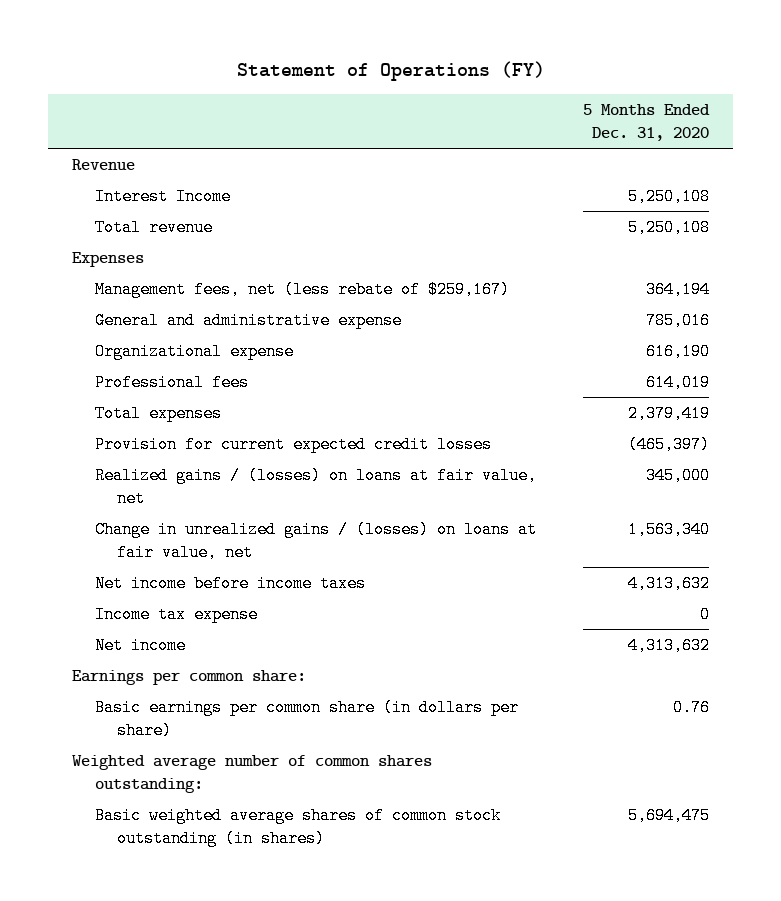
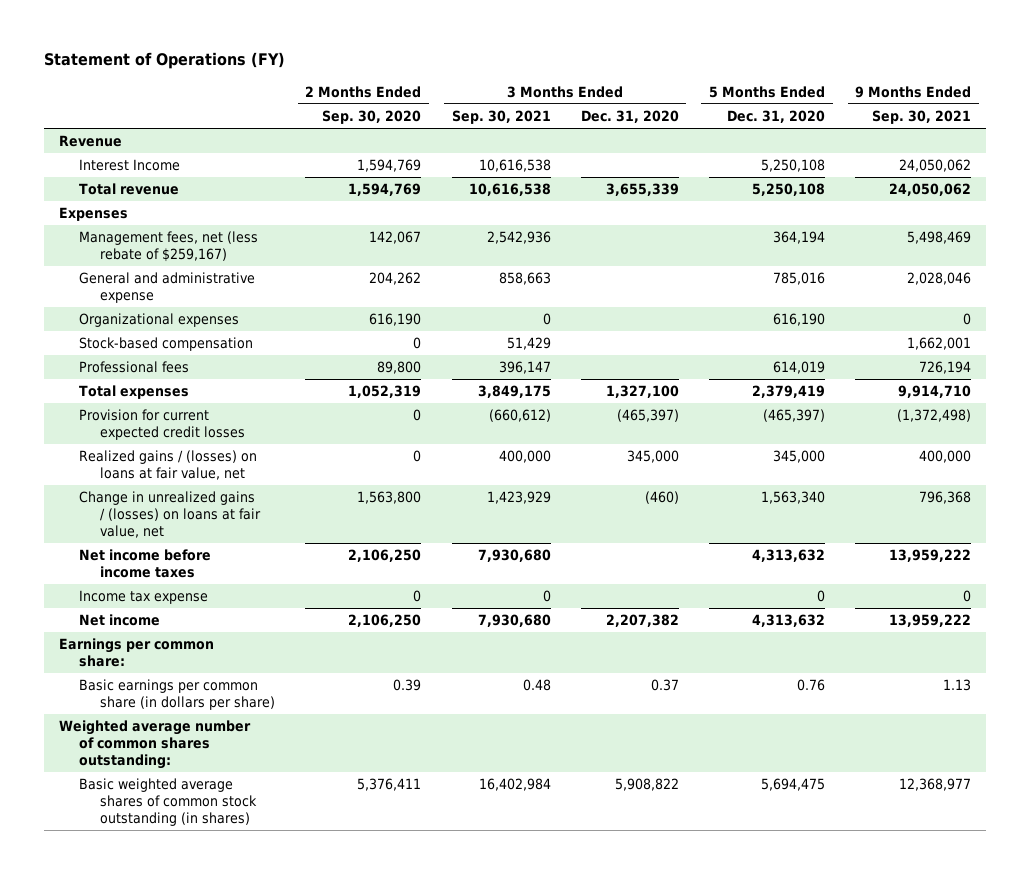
- | 5 Months Ended Dec. 31, 2020
+ | 2 Months Ended Sep. 30, 2020 | 3 Months Ended Sep. 30, 2021 | 3 Months Ended Dec. 31, 2020 | 5 Months Ended Dec. 31, 2020 | 9 Months Ended Sep. 30, 2021
- Organizational expense | 616,190
+ Organizational expenses | 616,190 | 0 | | 616,190 | 0
+ Stock-based compensation | 0 | 51,429 | | | 1,662,001

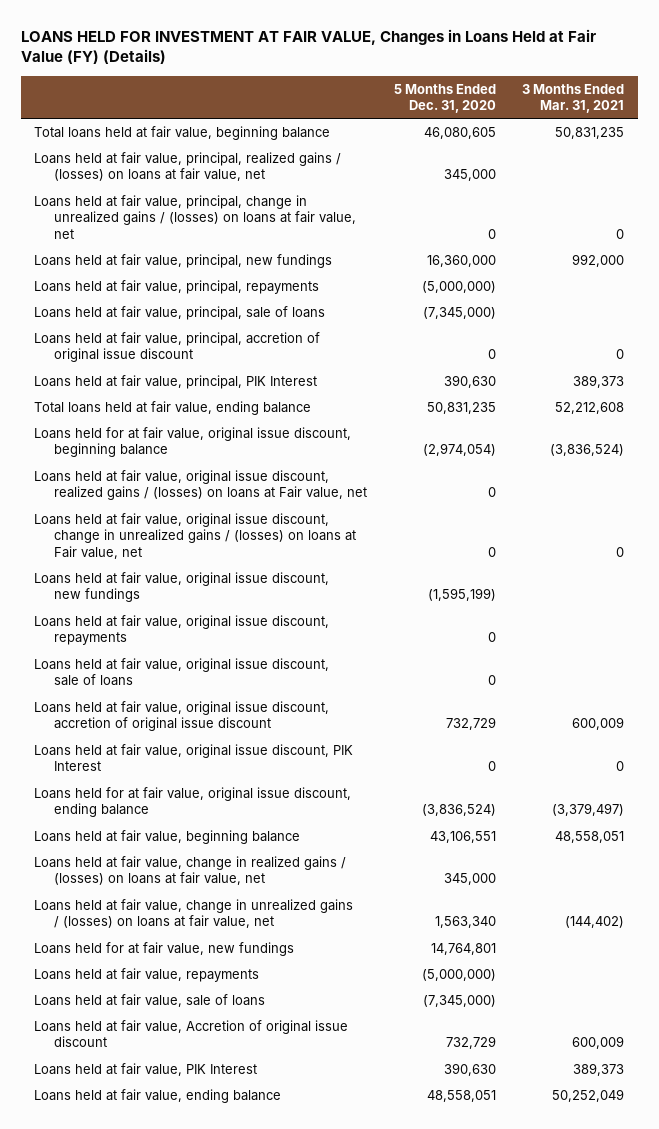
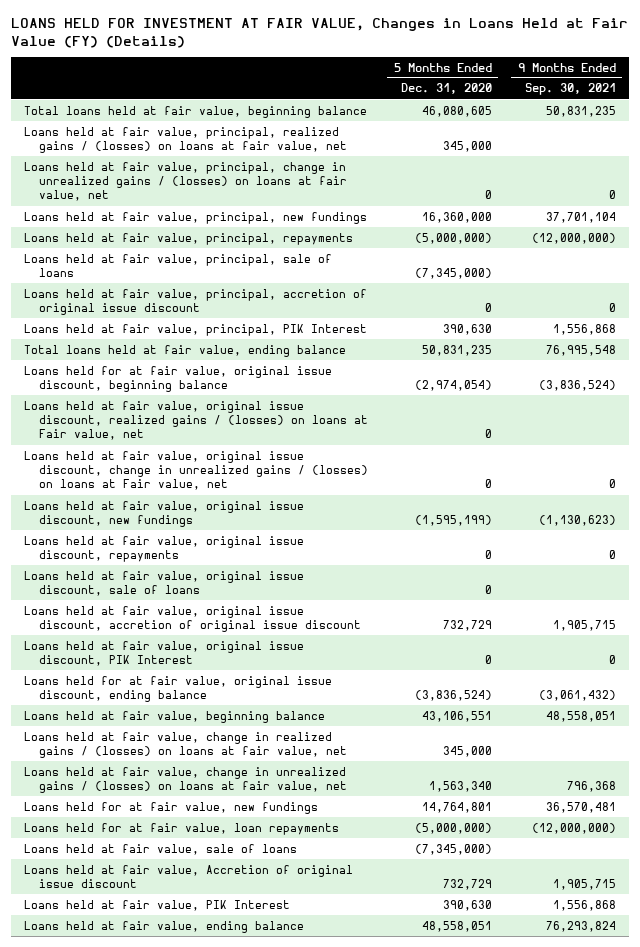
- | 5 Months Ended Dec. 31, 2020 | 3 Months Ended Mar. 31, 2021
+ | 5 Months Ended Dec. 31, 2020 | 9 Months Ended Sep. 30, 2021
- Loans held at fair value, repayments | (5,000,000) |
+ Loans held for at fair value, loan repayments | (5,000,000) | (12,000,000)

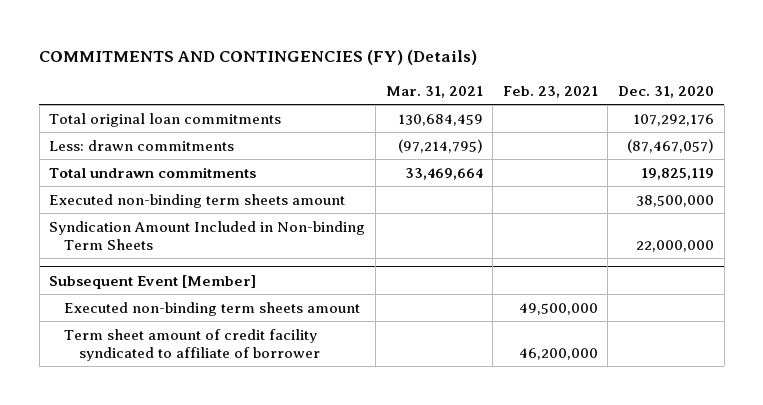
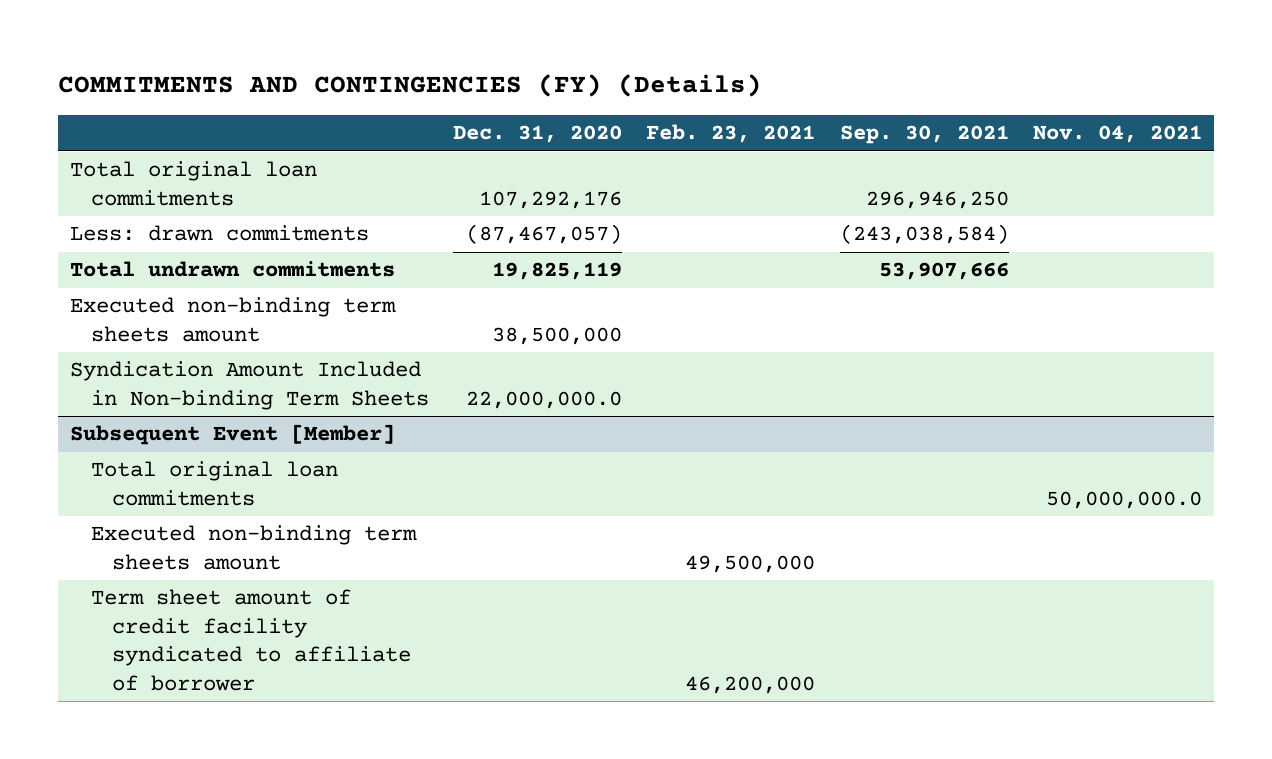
- | Mar. 31, 2021 | Feb. 23, 2021 | Dec. 31, 2020
+ | Dec. 31, 2020 | Feb. 23, 2021 | Sep. 30, 2021 | Nov. 04, 2021
- Syndication Amount Included in Non-binding Term Sheets | | | 22,000,000
+ Syndication Amount Included in Non-binding Term Sheets | 22,000,000.0 | | |
@ Subsequent Event [Member]
+ Total original loan commitments | | | | 50,000,000.0

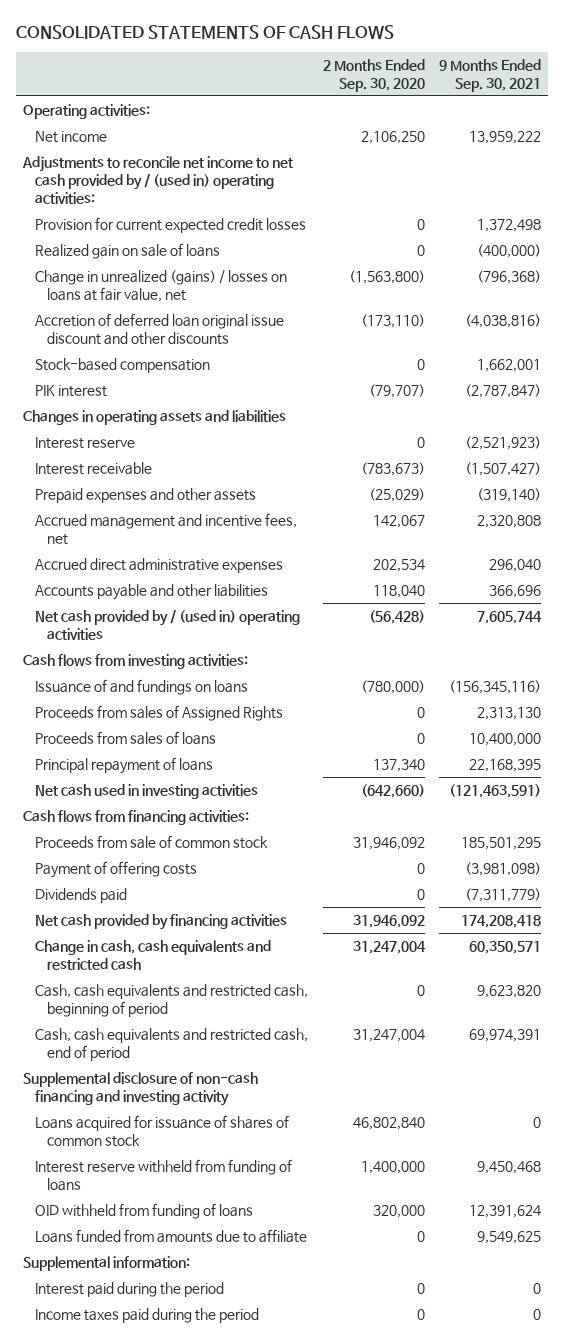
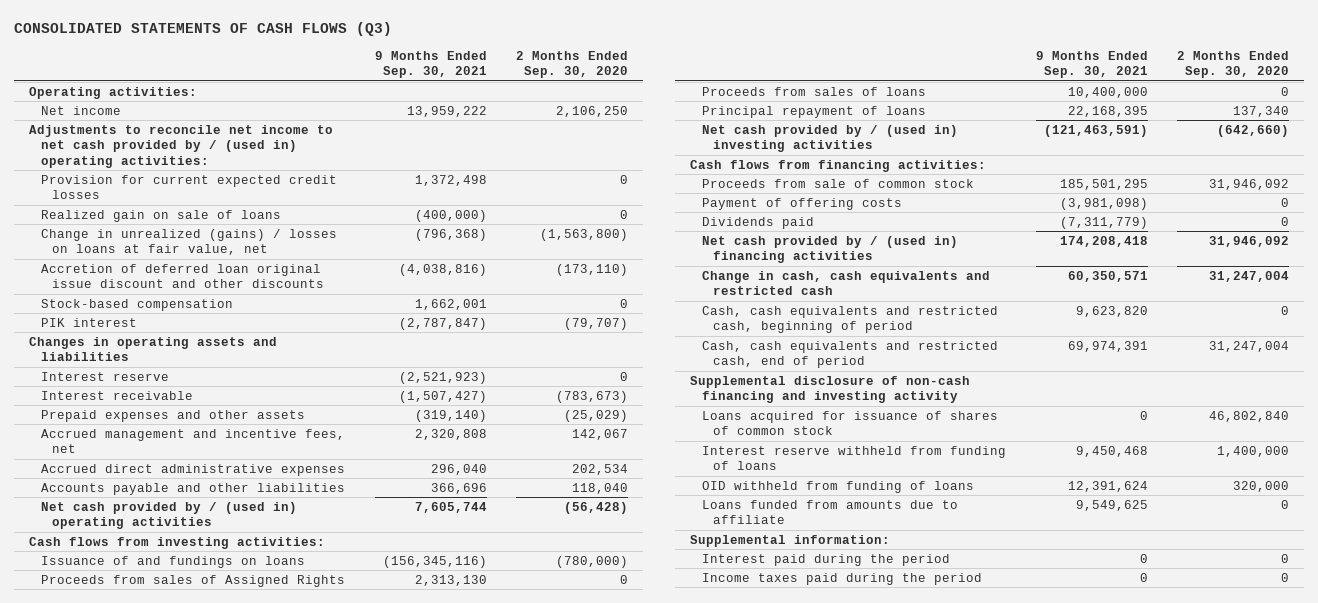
- CONSOLIDATED STATEMENTS OF CASH FLOWS
+ CONSOLIDATED STATEMENTS OF CASH FLOWS (Q3)
- | 2 Months Ended Sep. 30, 2020 | 9 Months Ended Sep. 30, 2021
+ | 9 Months Ended Sep. 30, 2021 | 2 Months Ended Sep. 30, 2020
- Net cash used in investing activities | (642,660) | (121,463,591)
+ Net cash provided by / (used in) investing activities | (121,463,591) | (642,660)
- Net cash provided by financing activities | 31,946,092 | 174,208,418
+ Net cash provided by / (used in) financing activities | 174,208,418 | 31,946,092

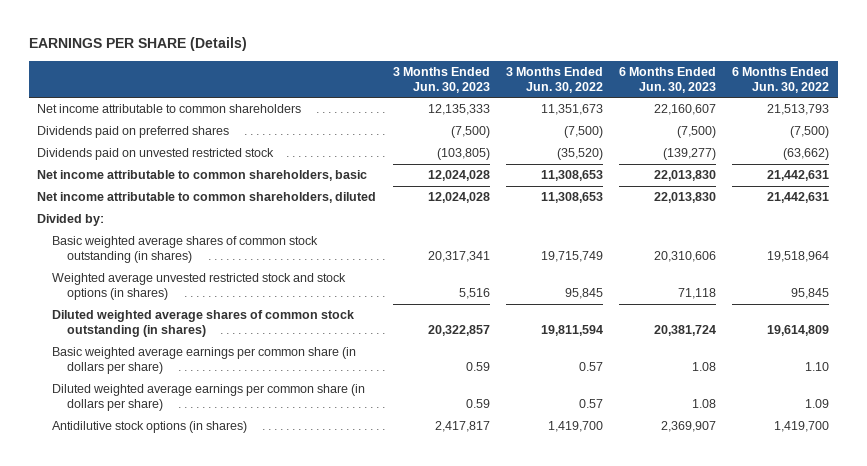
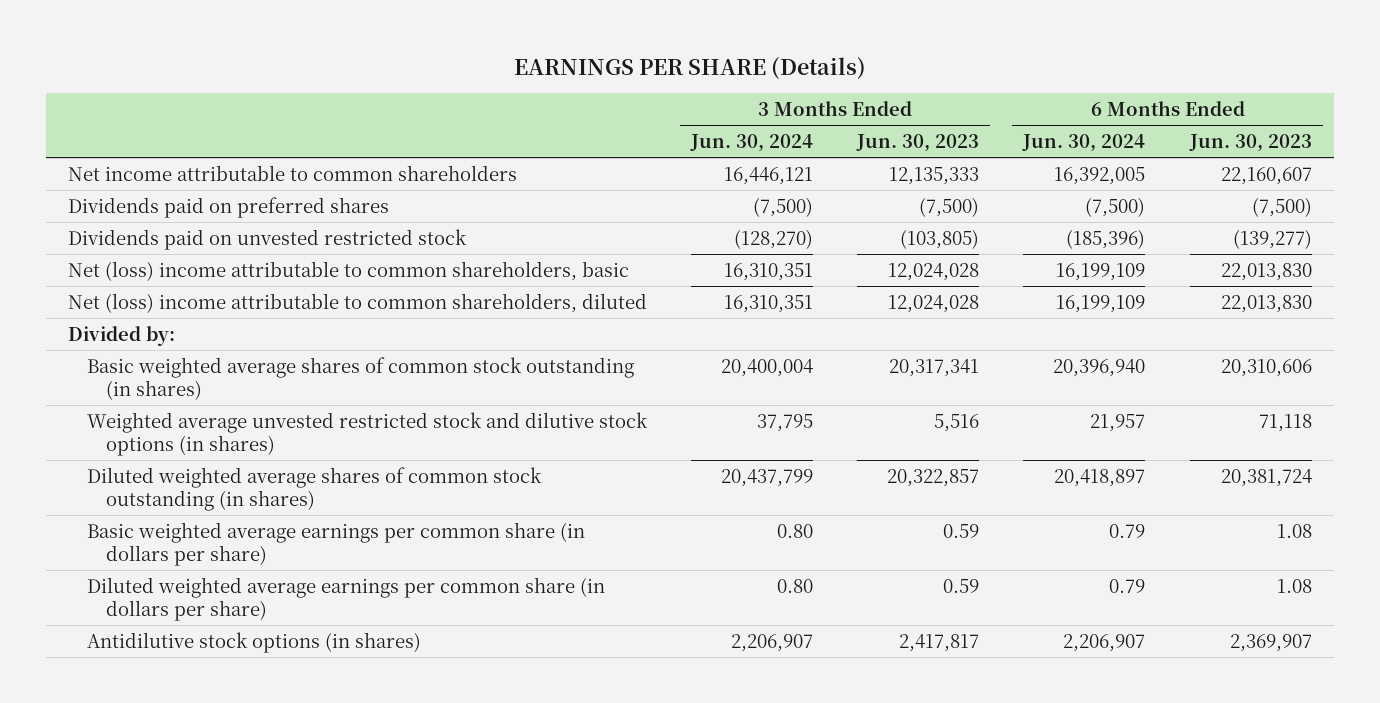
- | 3 Months Ended Jun. 30, 2023 | 3 Months Ended Jun. 30, 2022 | 6 Months Ended Jun. 30, 2023 | 6 Months Ended Jun. 30, 2022
+ | 3 Months Ended Jun. 30, 2024 | 3 Months Ended Jun. 30, 2023 | 6 Months Ended Jun. 30, 2024 | 6 Months Ended Jun. 30, 2023
- Net income attributable to common shareholders, basic | 12,024,028 | 11,308,653 | 22,013,830 | 21,442,631
- Net income attributable to common shareholders, diluted | 12,024,028 | 11,308,653 | 22,013,830 | 21,442,631
+ Net (loss) income attributable to common shareholders, basic | 16,310,351 | 12,024,028 | 16,199,109 | 22,013,830
+ Net (loss) income attributable to common shareholders, diluted | 16,310,351 | 12,024,028 | 16,199,109 | 22,013,830
- Weighted average unvested restricted stock and stock options (in shares) | 5,516 | 95,845 | 71,118 | 95,845
+ Weighted average unvested restricted stock and dilutive stock options (in shares) | 37,795 | 5,516 | 21,957 | 71,118

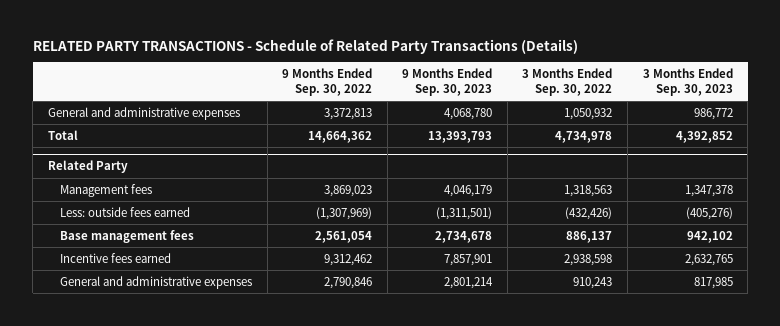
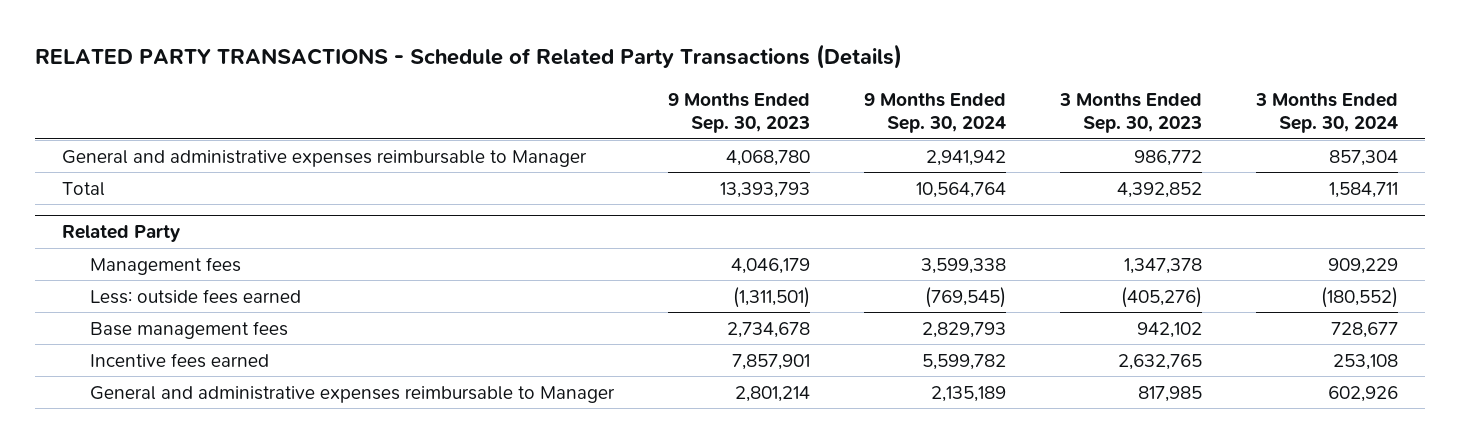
- | 9 Months Ended Sep. 30, 2022 | 9 Months Ended Sep. 30, 2023 | 3 Months Ended Sep. 30, 2022 | 3 Months Ended Sep. 30, 2023
+ | 9 Months Ended Sep. 30, 2023 | 9 Months Ended Sep. 30, 2024 | 3 Months Ended Sep. 30, 2023 | 3 Months Ended Sep. 30, 2024
- General and administrative expenses | 3,372,813 | 4,068,780 | 1,050,932 | 986,772
+ General and administrative expenses reimbursable to Manager | 4,068,780 | 2,941,942 | 986,772 | 857,304
@ Related Party
- General and administrative expenses | 2,790,846 | 2,801,214 | 910,243 | 817,985
+ General and administrative expenses reimbursable to Manager | 2,801,214 | 2,135,189 | 817,985 | 602,926

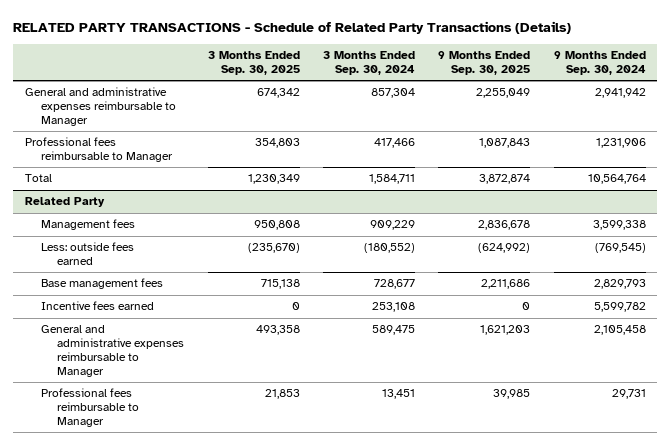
- | 9 Months Ended Sep. 30, 2023 | 9 Months Ended Sep. 30, 2024 | 3 Months Ended Sep. 30, 2023 | 3 Months Ended Sep. 30, 2024
+ | 3 Months Ended Sep. 30, 2025 | 3 Months Ended Sep. 30, 2024 | 9 Months Ended Sep. 30, 2025 | 9 Months Ended Sep. 30, 2024
+ Professional fees reimbursable to Manager | 354,803 | 417,466 | 1,087,843 | 1,231,906
@ Related Party
- General and administrative expenses reimbursable to Manager | 2,801,214 | 2,135,189 | 817,985 | 602,926
+ General and administrative expenses reimbursable to Manager | 493,358 | 589,475 | 1,621,203 | 2,105,458
+ Professional fees reimbursable to Manager | 21,853 | 13,451 | 39,985 | 29,731

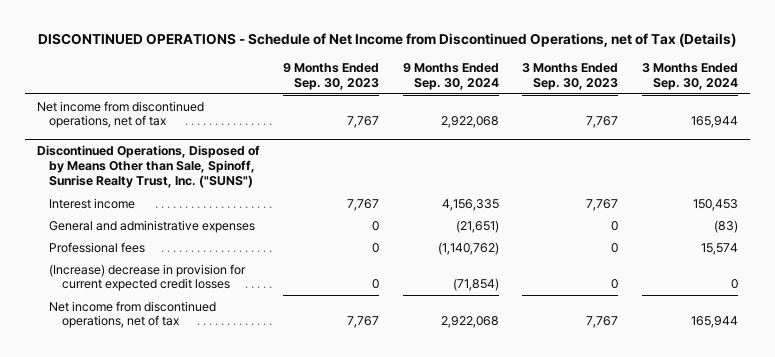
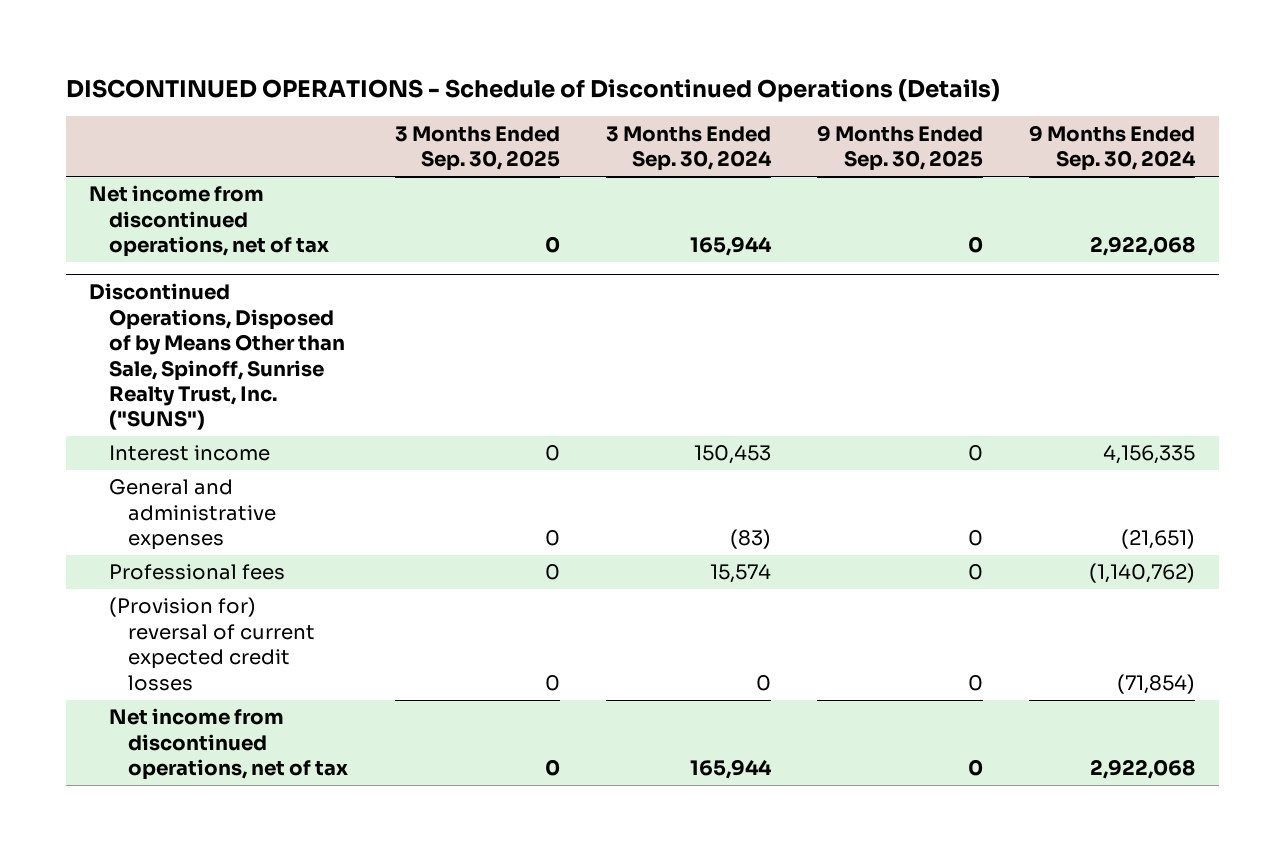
- DISCONTINUED OPERATIONS - Schedule of Net Income from Discontinued Operations, net of Tax (Details)
+ DISCONTINUED OPERATIONS - Schedule of Discontinued Operations (Details)
- | 9 Months Ended Sep. 30, 2023 | 9 Months Ended Sep. 30, 2024 | 3 Months Ended Sep. 30, 2023 | 3 Months Ended Sep. 30, 2024
+ | 3 Months Ended Sep. 30, 2025 | 3 Months Ended Sep. 30, 2024 | 9 Months Ended Sep. 30, 2025 | 9 Months Ended Sep. 30, 2024
@ Discontinued Operations, Disposed of by Means Other than Sale, Spinoff, Sunrise Realty Trust, Inc. ("SUNS")
- (Increase) decrease in provision for current expected credit losses | 0 | (71,854) | 0 | 0
+ (Provision for) reversal of current expected credit losses | 0 | 0 | 0 | (71,854)

